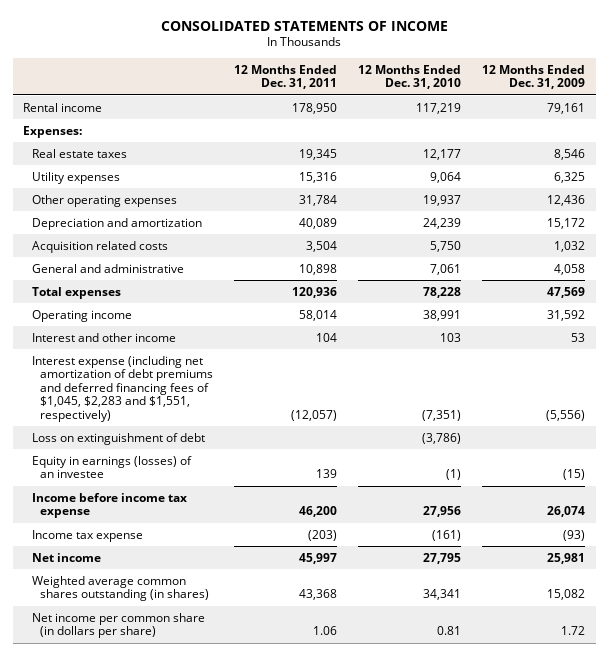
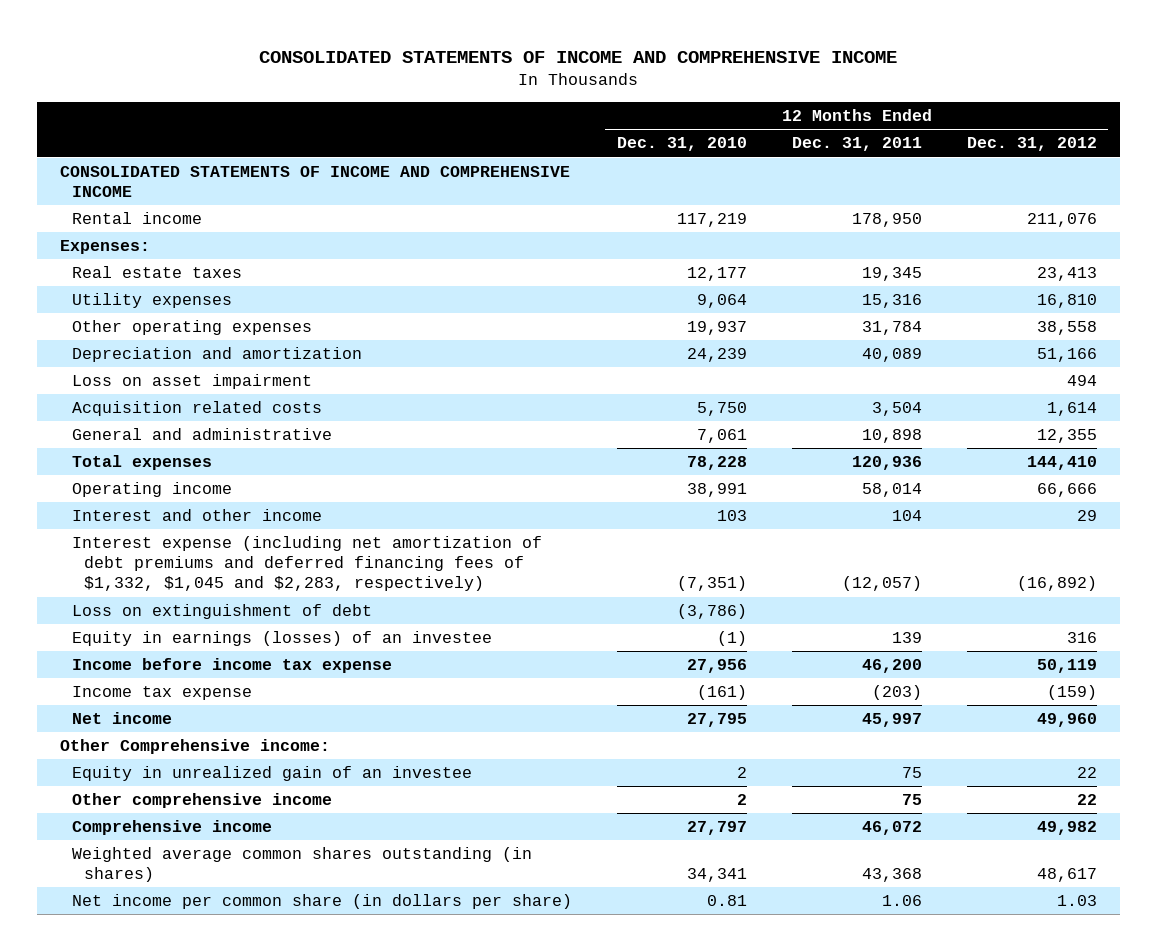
- CONSOLIDATED STATEMENTS OF INCOME
+ CONSOLIDATED STATEMENTS OF INCOME AND COMPREHENSIVE INCOME
- | 12 Months Ended Dec. 31, 2011 | 12 Months Ended Dec. 31, 2010 | 12 Months Ended Dec. 31, 2009
+ | 12 Months Ended Dec. 31, 2010 | 12 Months Ended Dec. 31, 2011 | 12 Months Ended Dec. 31, 2012
+ CONSOLIDATED STATEMENTS OF INCOME AND COMPREHENSIVE INCOME
+ Loss on asset impairment | | | 494
- Interest expense (including net amortization of debt premiums and deferred financing fees of $1,045, $2,283 and $1,551, respectively) | (12,057) | (7,351) | (5,556)
+ Interest expense (including net amortization of debt premiums and deferred financing fees of $1,332, $1,045 and $2,283, respectively) | (7,351) | (12,057) | (16,892)
+ Other Comprehensive income:
+ Equity in unrealized gain of an investee | 2 | 75 | 22
+ Other comprehensive income | 2 | 75 | 22
+ Comprehensive income | 27,797 | 46,072 | 49,982

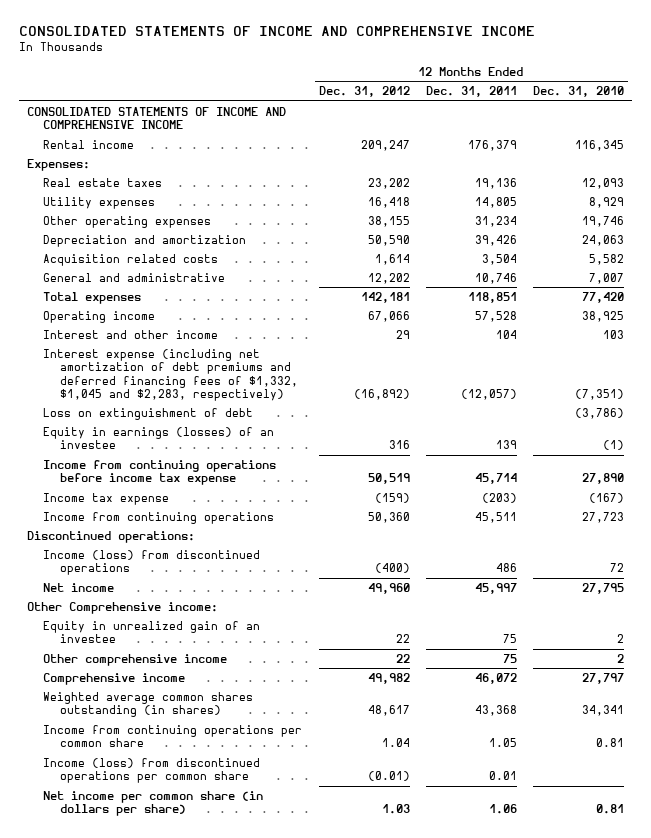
- | 12 Months Ended Dec. 31, 2010 | 12 Months Ended Dec. 31, 2011 | 12 Months Ended Dec. 31, 2012
+ | 12 Months Ended Dec. 31, 2012 | 12 Months Ended Dec. 31, 2011 | 12 Months Ended Dec. 31, 2010
- Rental income | 117,219 | 178,950 | 211,076
+ Rental income | 209,247 | 176,379 | 116,345
- Real estate taxes | 12,177 | 19,345 | 23,413
- Utility expenses | 9,064 | 15,316 | 16,810
- Other operating expenses | 19,937 | 31,784 | 38,558
- Depreciation and amortization | 24,239 | 40,089 | 51,166
- Loss on asset impairment | | | 494
- Acquisition related costs | 5,750 | 3,504 | 1,614
- General and administrative | 7,061 | 10,898 | 12,355
- Total expenses | 78,228 | 120,936 | 144,410
- Operating income | 38,991 | 58,014 | 66,666
+ Real estate taxes | 23,202 | 19,136 | 12,093
+ Utility expenses | 16,418 | 14,805 | 8,929
+ Other operating expenses | 38,155 | 31,234 | 19,746
+ Depreciation and amortization | 50,590 | 39,426 | 24,063
+ Acquisition related costs | 1,614 | 3,504 | 5,582
+ General and administrative | 12,202 | 10,746 | 7,007
+ Total expenses | 142,181 | 118,851 | 77,420
+ Operating income | 67,066 | 57,528 | 38,925
- Income before income tax expense | 27,956 | 46,200 | 50,119
- Income tax expense | (161) | (203) | (159)
+ Income from continuing operations before income tax expense | 50,519 | 45,714 | 27,890
+ Income tax expense | (159) | (203) | (167)
+ Income from continuing operations | 50,360 | 45,511 | 27,723
+ Discontinued operations:
+ Income (loss) from discontinued operations | (400) | 486 | 72
+ Income from continuing operations per common share | 1.04 | 1.05 | 0.81
+ Income (loss) from discontinued operations per common share | (0.01) | 0.01 |

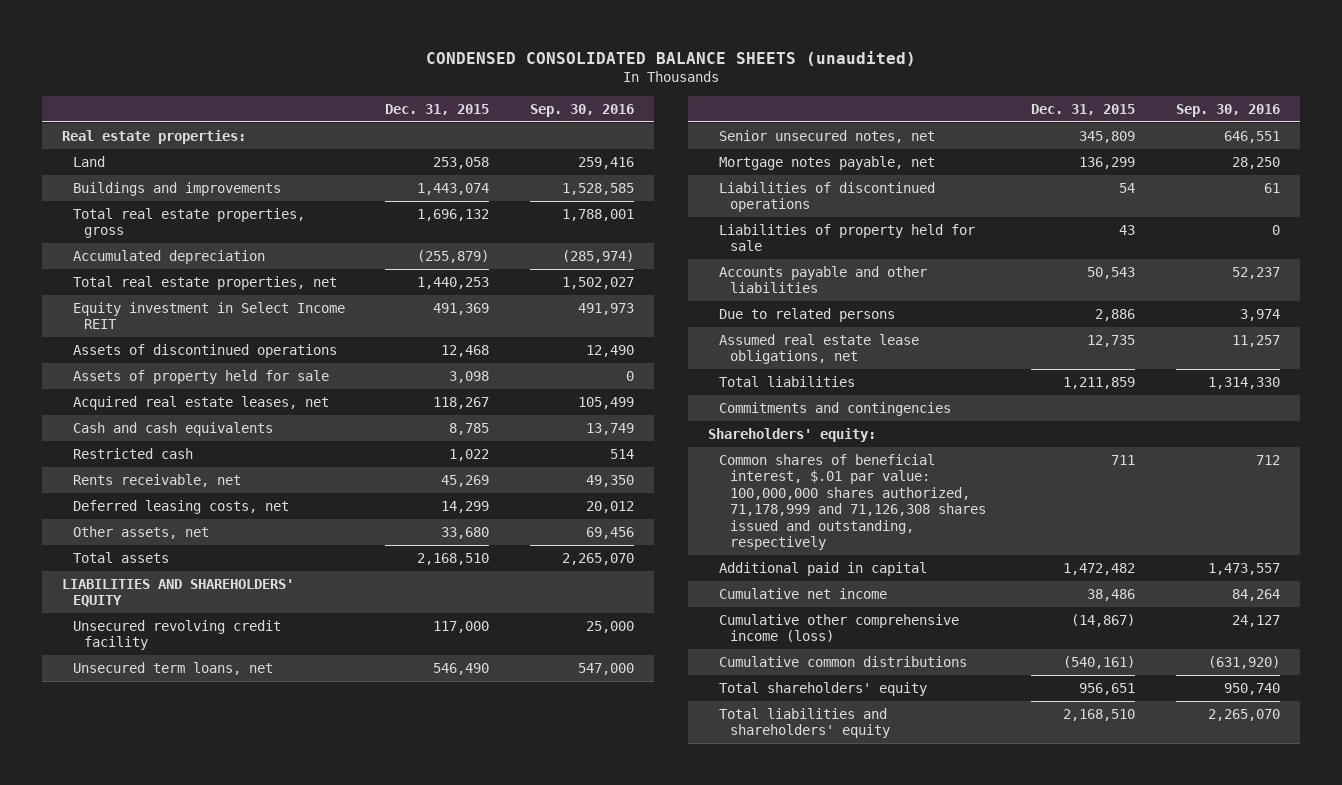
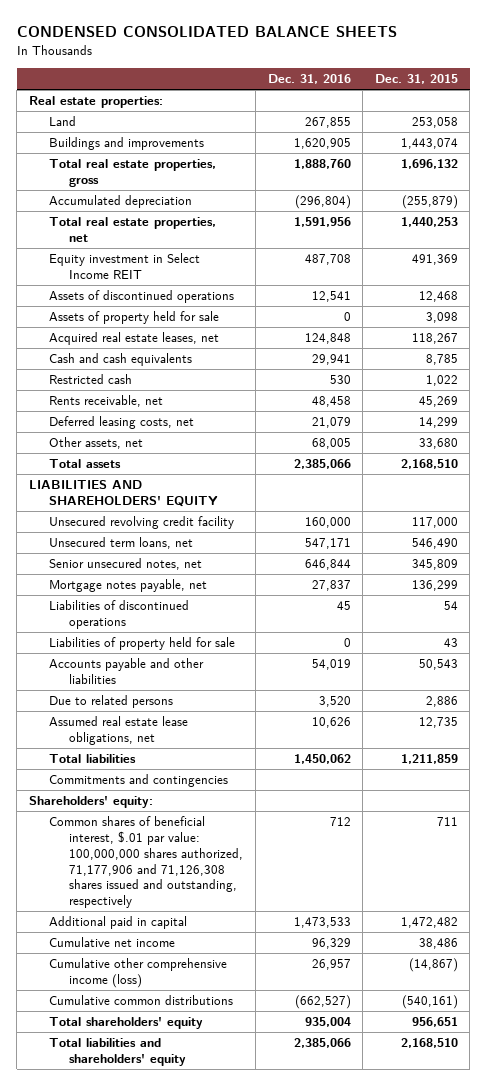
- CONDENSED CONSOLIDATED BALANCE SHEETS (unaudited)
+ CONDENSED CONSOLIDATED BALANCE SHEETS
- | Dec. 31, 2015 | Sep. 30, 2016
+ | Dec. 31, 2016 | Dec. 31, 2015
- Common shares of beneficial interest, $.01 par value: 100,000,000 shares authorized, 71,178,999 and 71,126,308 shares issued and outstanding, respectively | 711 | 712
+ Common shares of beneficial interest, $.01 par value: 100,000,000 shares authorized, 71,177,906 and 71,126,308 shares issued and outstanding, respectively | 712 | 711

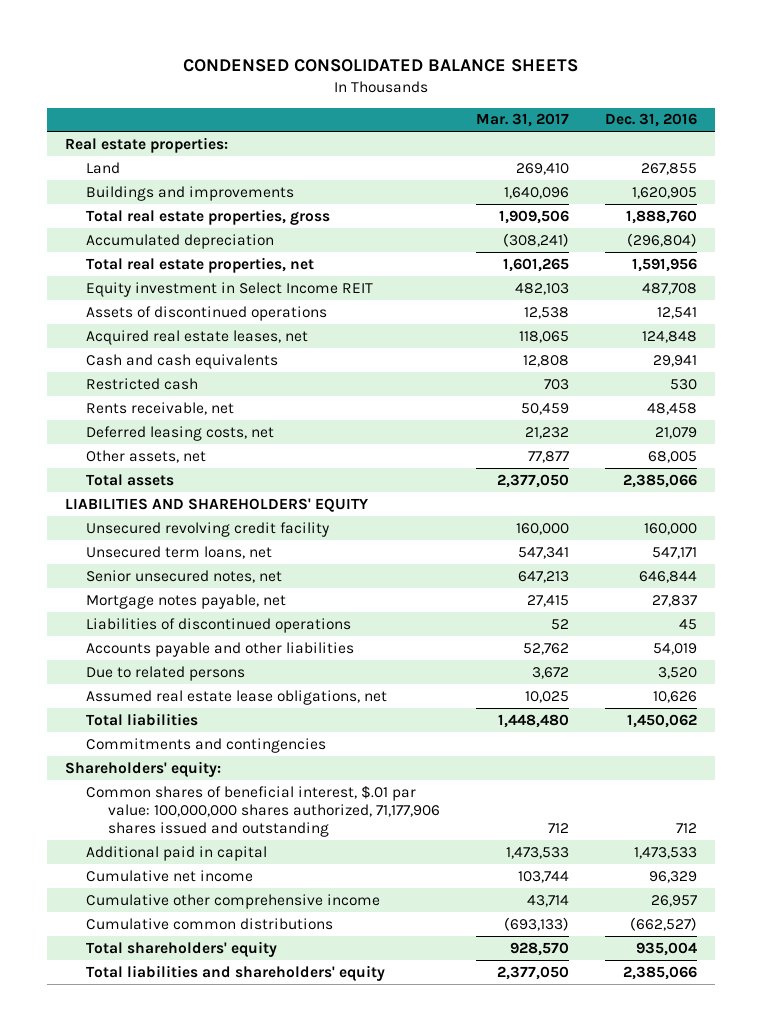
- | Dec. 31, 2016 | Dec. 31, 2015
+ | Mar. 31, 2017 | Dec. 31, 2016
- Assets of property held for sale | 0 | 3,098
- Liabilities of property held for sale | 0 | 43
- Common shares of beneficial interest, $.01 par value: 100,000,000 shares authorized, 71,177,906 and 71,126,308 shares issued and outstanding, respectively | 712 | 711
+ Common shares of beneficial interest, $.01 par value: 100,000,000 shares authorized, 71,177,906 shares issued and outstanding | 712 | 712
- Cumulative other comprehensive income (loss) | 26,957 | (14,867)
+ Cumulative other comprehensive income | 43,714 | 26,957

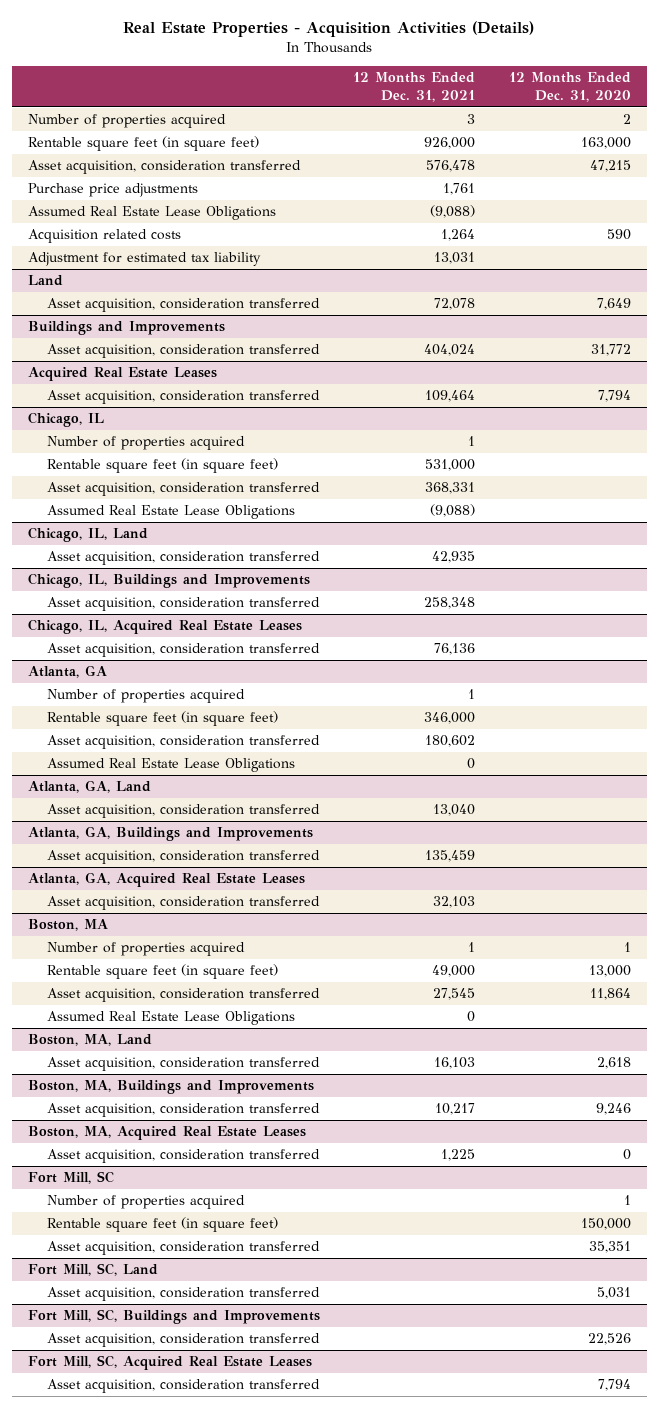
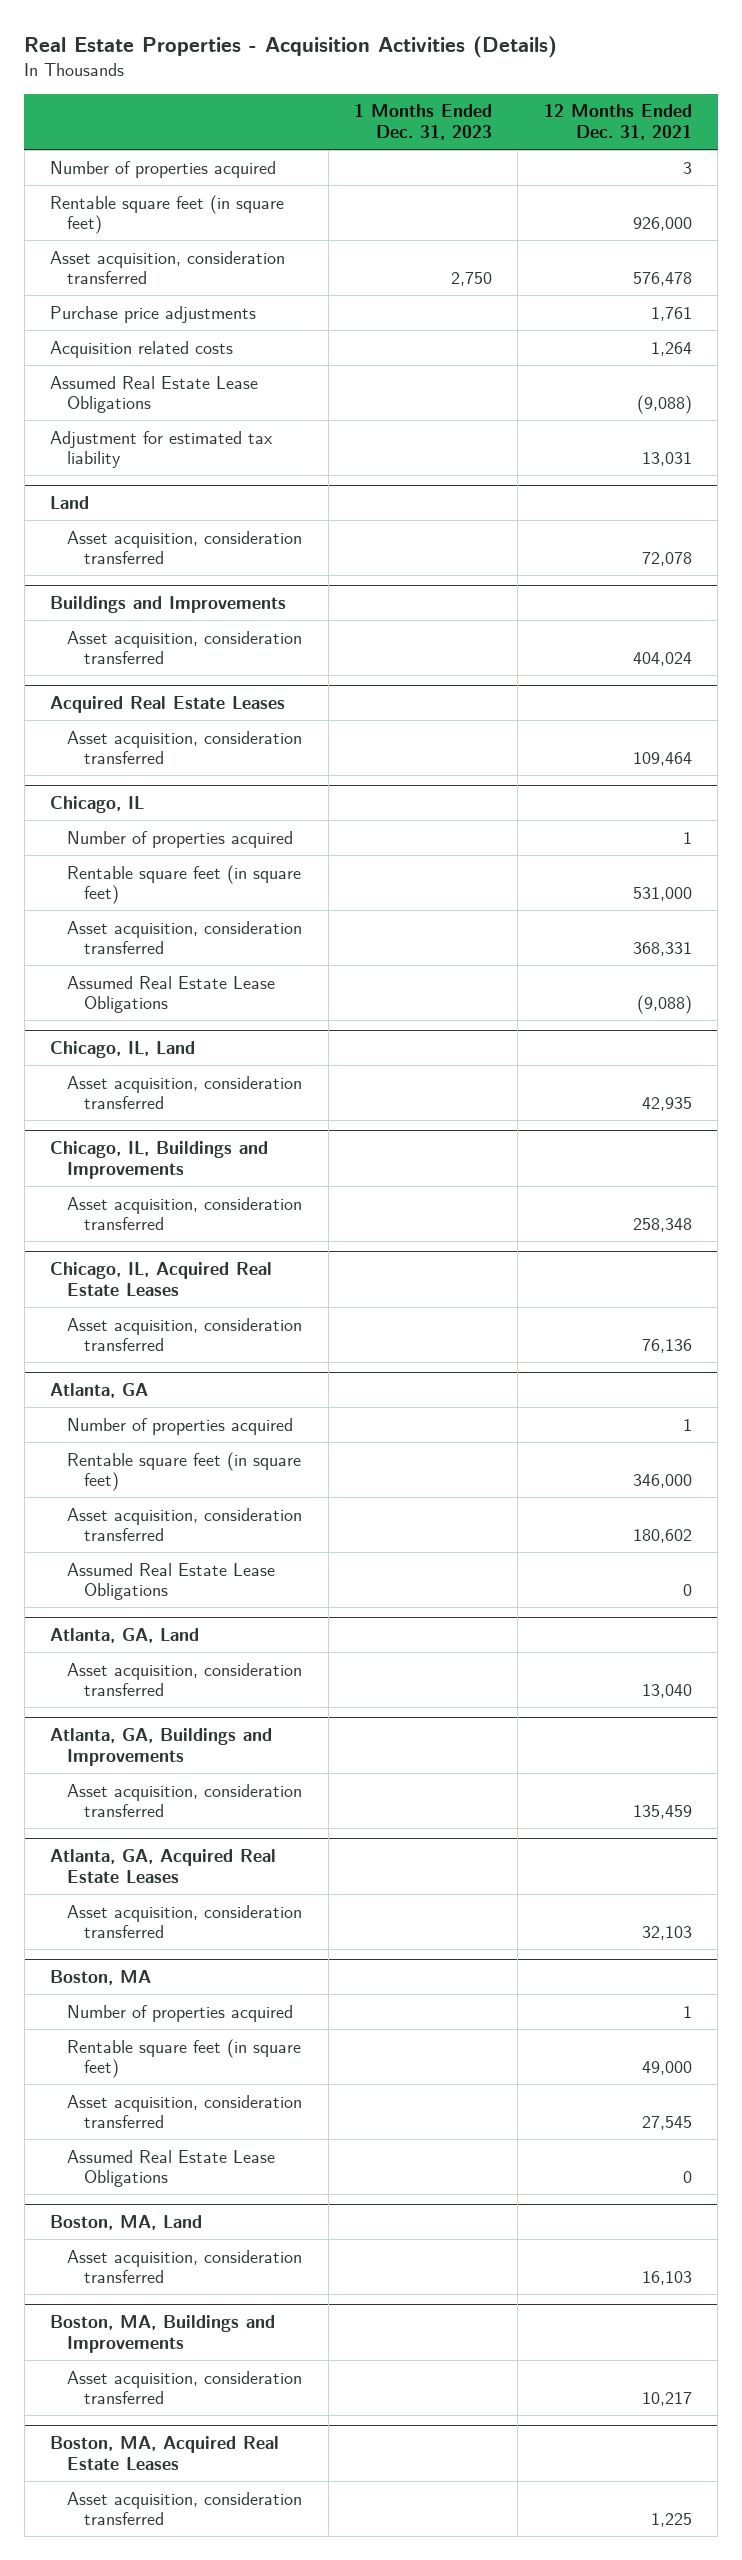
- | 12 Months Ended Dec. 31, 2021 | 12 Months Ended Dec. 31, 2020
+ | 1 Months Ended Dec. 31, 2023 | 12 Months Ended Dec. 31, 2021
moved down: Assumed Real Estate Lease Obligations | | (9,088)
- Fort Mill, SC
- Number of properties acquired | | 1
- Rentable square feet (in square feet) | | 150,000
- Asset acquisition, consideration transferred | | 35,351
- Fort Mill, SC, Land
- Asset acquisition, consideration transferred | | 5,031
- Fort Mill, SC, Buildings and Improvements
- Asset acquisition, consideration transferred | | 22,526
- Fort Mill, SC, Acquired Real Estate Leases
- Asset acquisition, consideration transferred | | 7,794

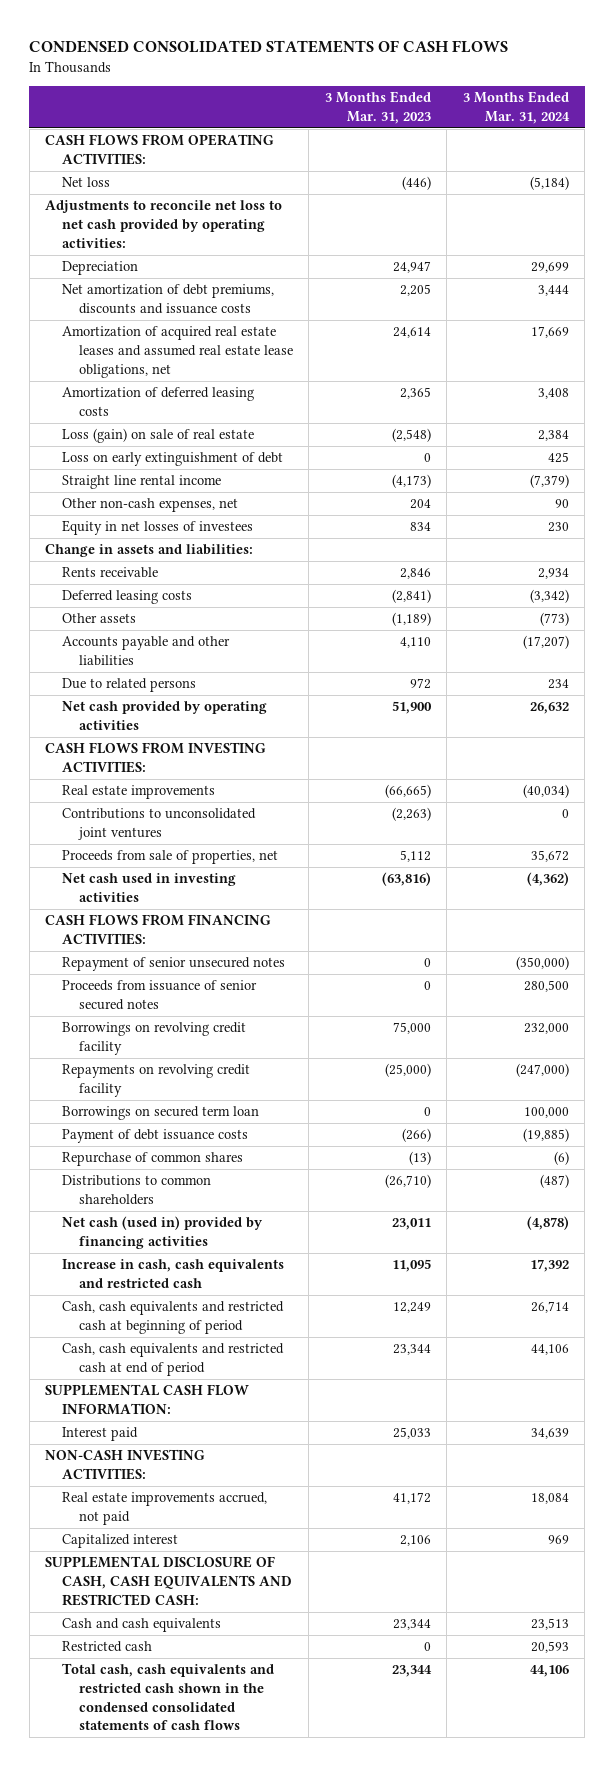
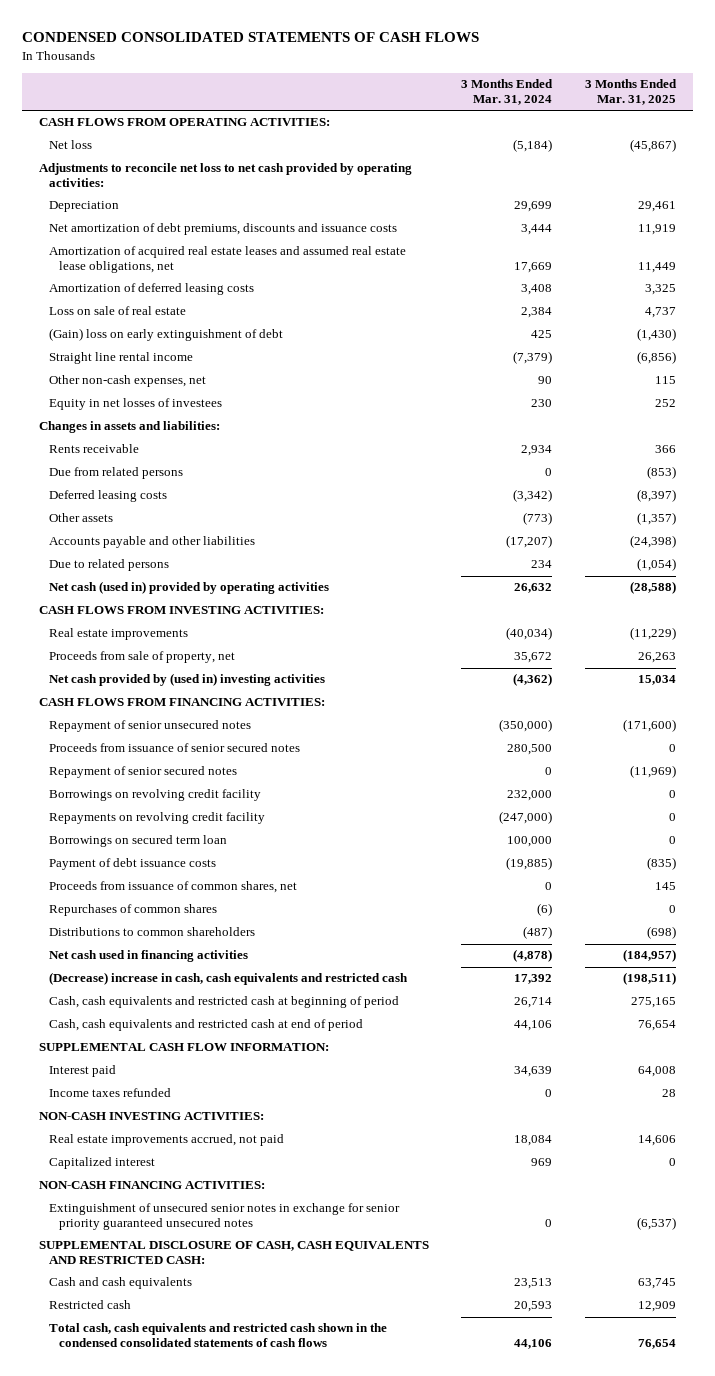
- | 3 Months Ended Mar. 31, 2023 | 3 Months Ended Mar. 31, 2024
+ | 3 Months Ended Mar. 31, 2024 | 3 Months Ended Mar. 31, 2025
- Loss (gain) on sale of real estate | (2,548) | 2,384
- Loss on early extinguishment of debt | 0 | 425
+ Loss on sale of real estate | 2,384 | 4,737
+ (Gain) loss on early extinguishment of debt | 425 | (1,430)
- Change in assets and liabilities:
+ Changes in assets and liabilities:
+ Due from related persons | 0 | (853)
- Net cash provided by operating activities | 51,900 | 26,632
+ Net cash (used in) provided by operating activities | 26,632 | (28,588)
- Contributions to unconsolidated joint ventures | (2,263) | 0
- Proceeds from sale of properties, net | 5,112 | 35,672
- Net cash used in investing activities | (63,816) | (4,362)
+ Proceeds from sale of property, net | 35,672 | 26,263
+ Net cash provided by (used in) investing activities | (4,362) | 15,034
+ Repayment of senior secured notes | 0 | (11,969)
- Repurchase of common shares | (13) | (6)
+ Proceeds from issuance of common shares, net | 0 | 145
+ Repurchases of common shares | (6) | 0
- Net cash (used in) provided by financing activities | 23,011 | (4,878)
- Increase in cash, cash equivalents and restricted cash | 11,095 | 17,392
+ Net cash used in financing activities | (4,878) | (184,957)
+ (Decrease) increase in cash, cash equivalents and restricted cash | 17,392 | (198,511)
+ Income taxes refunded | 0 | 28
+ NON-CASH FINANCING ACTIVITIES:
+ Extinguishment of unsecured senior notes in exchange for senior priority guaranteed unsecured notes | 0 | (6,537)

